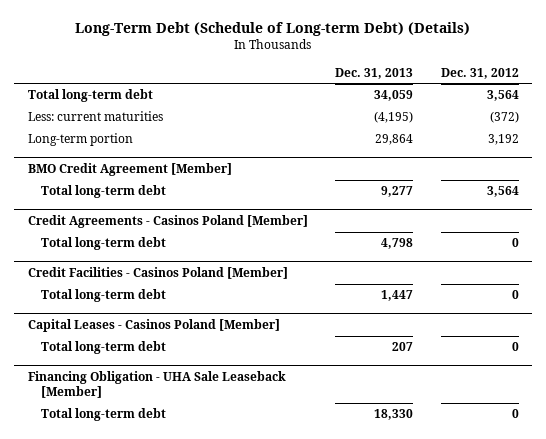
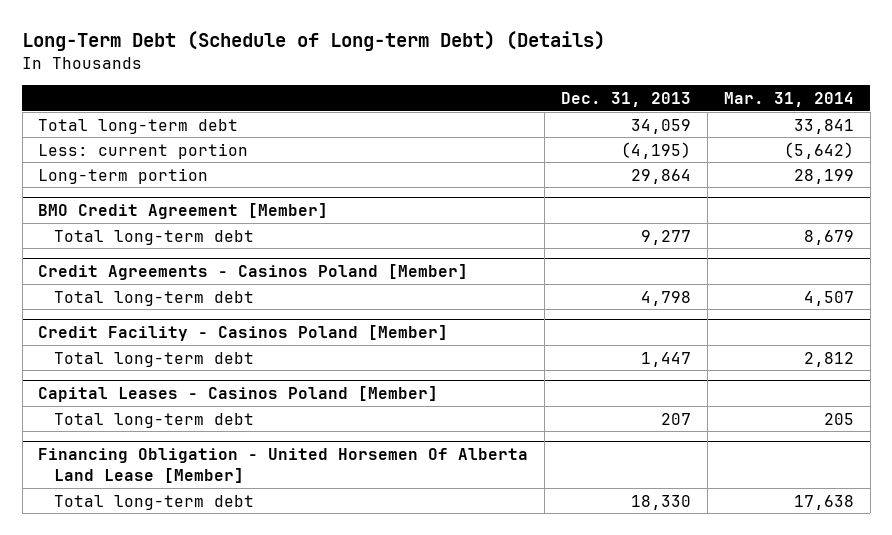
- | Dec. 31, 2013 | Dec. 31, 2012
+ | Dec. 31, 2013 | Mar. 31, 2014
- Less: current maturities | (4,195) | (372)
+ Less: current portion | (4,195) | (5,642)
- Credit Facilities - Casinos Poland [Member]
+ Credit Facility - Casinos Poland [Member]
- Financing Obligation - UHA Sale Leaseback [Member]
+ Financing Obligation - United Horsemen Of Alberta Land Lease [Member]

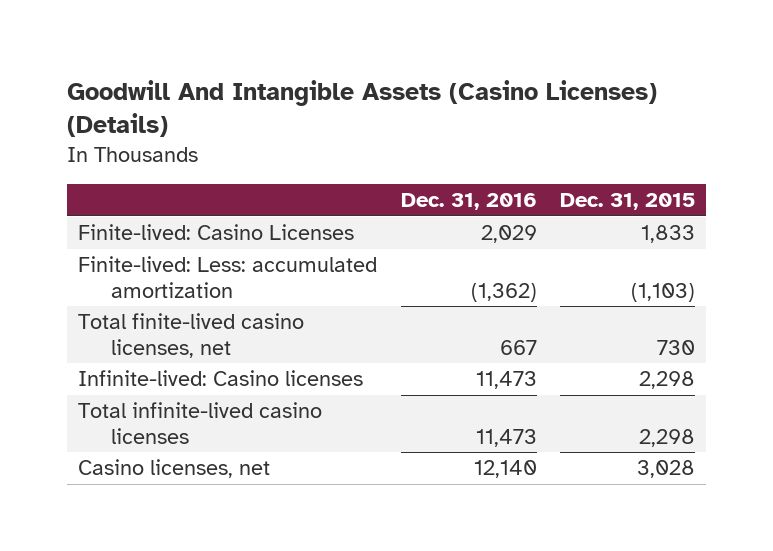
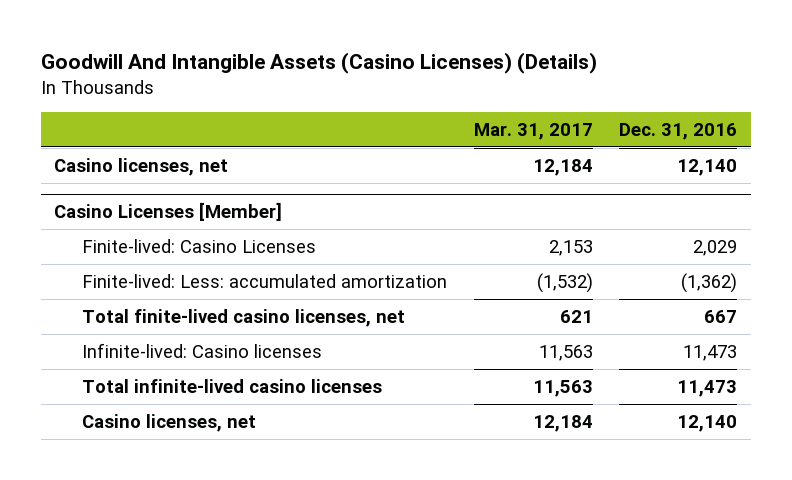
- | Dec. 31, 2016 | Dec. 31, 2015
+ | Mar. 31, 2017 | Dec. 31, 2016
+ Casino licenses, net | 12,184 | 12,140
+ Casino Licenses [Member]

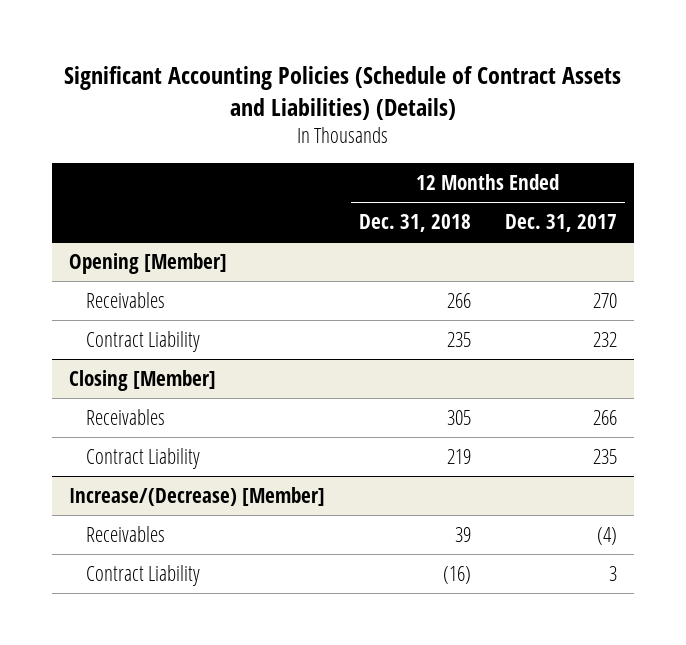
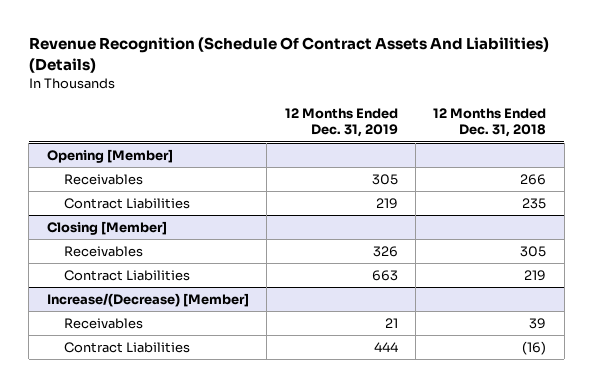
- Significant Accounting Policies (Schedule of Contract Assets and Liabilities) (Details)
+ Revenue Recognition (Schedule Of Contract Assets And Liabilities) (Details)
- | 12 Months Ended Dec. 31, 2018 | 12 Months Ended Dec. 31, 2017
+ | 12 Months Ended Dec. 31, 2019 | 12 Months Ended Dec. 31, 2018
@ Opening [Member]
- Contract Liability | 235 | 232
+ Contract Liabilities | 219 | 235
@ Closing [Member]
- Contract Liability | 219 | 235
+ Contract Liabilities | 663 | 219
@ Increase/(Decrease) [Member]
- Contract Liability | (16) | 3
+ Contract Liabilities | 444 | (16)

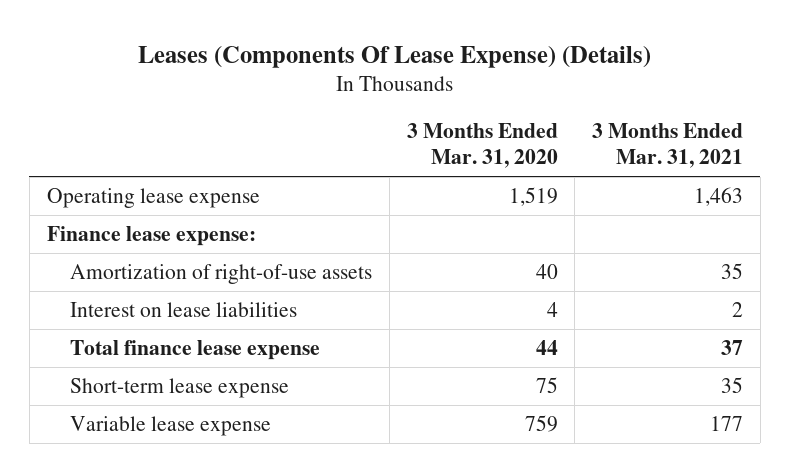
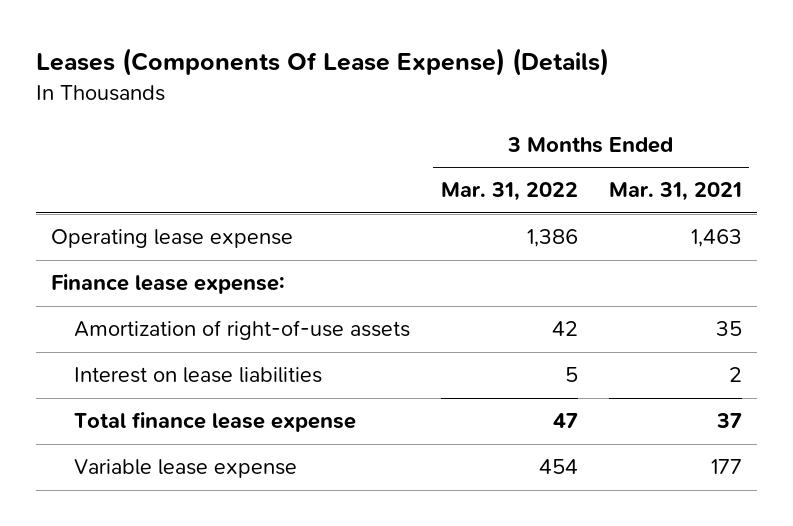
- | 3 Months Ended Mar. 31, 2020 | 3 Months Ended Mar. 31, 2021
+ | 3 Months Ended Mar. 31, 2022 | 3 Months Ended Mar. 31, 2021
- Short-term lease expense | 75 | 35

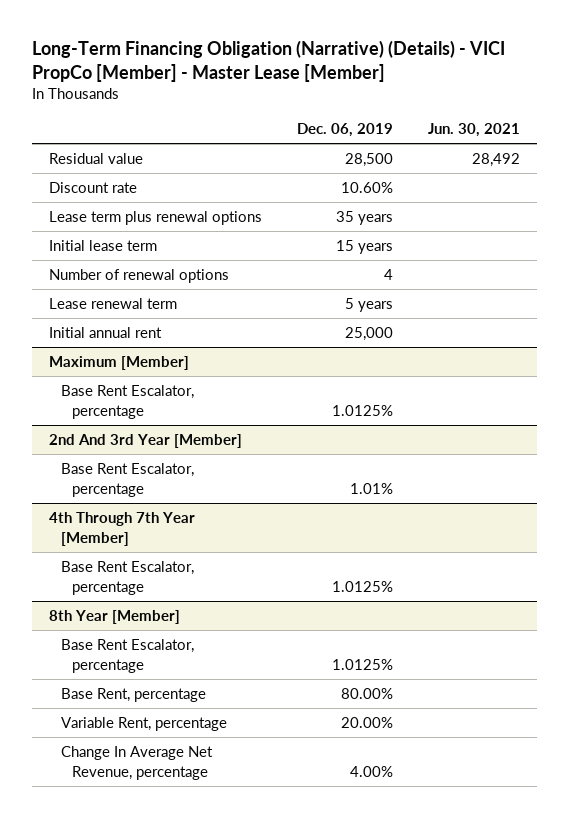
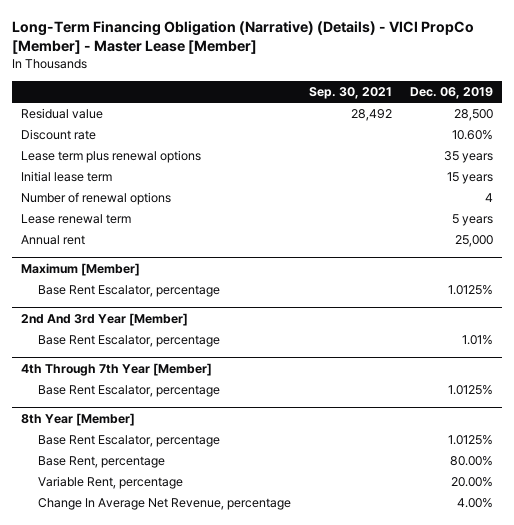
- | Dec. 06, 2019 | Jun. 30, 2021
+ | Sep. 30, 2021 | Dec. 06, 2019
- Initial annual rent | 25,000 |
+ Annual rent | | 25,000

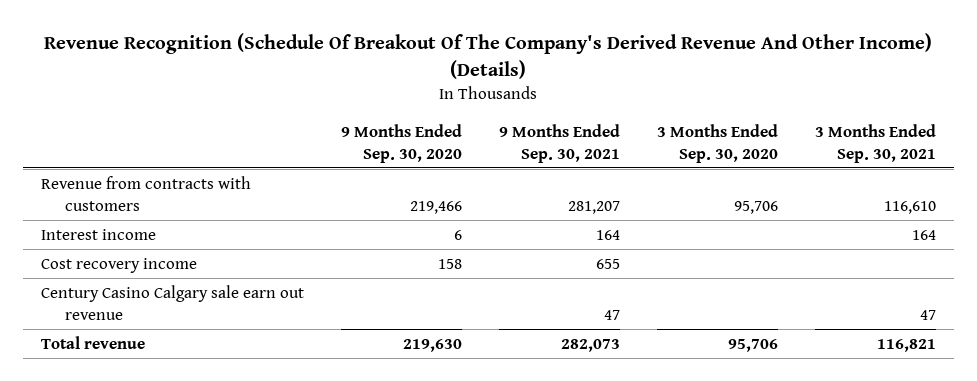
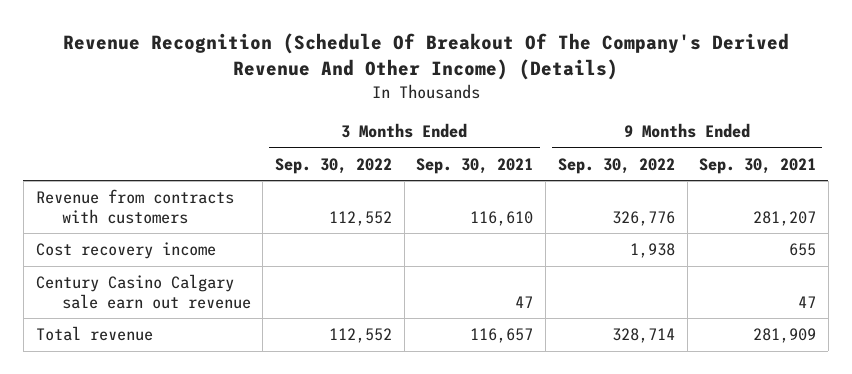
- | 9 Months Ended Sep. 30, 2020 | 9 Months Ended Sep. 30, 2021 | 3 Months Ended Sep. 30, 2020 | 3 Months Ended Sep. 30, 2021
+ | 3 Months Ended Sep. 30, 2022 | 3 Months Ended Sep. 30, 2021 | 9 Months Ended Sep. 30, 2022 | 9 Months Ended Sep. 30, 2021
- Interest income | 6 | 164 | | 164
- Total revenue | 219,630 | 282,073 | 95,706 | 116,821
+ Total revenue | 112,552 | 116,657 | 328,714 | 281,909

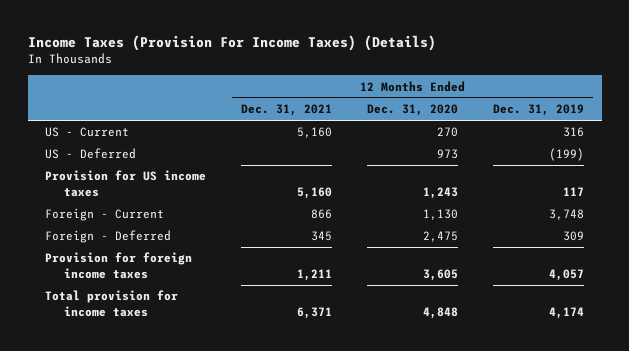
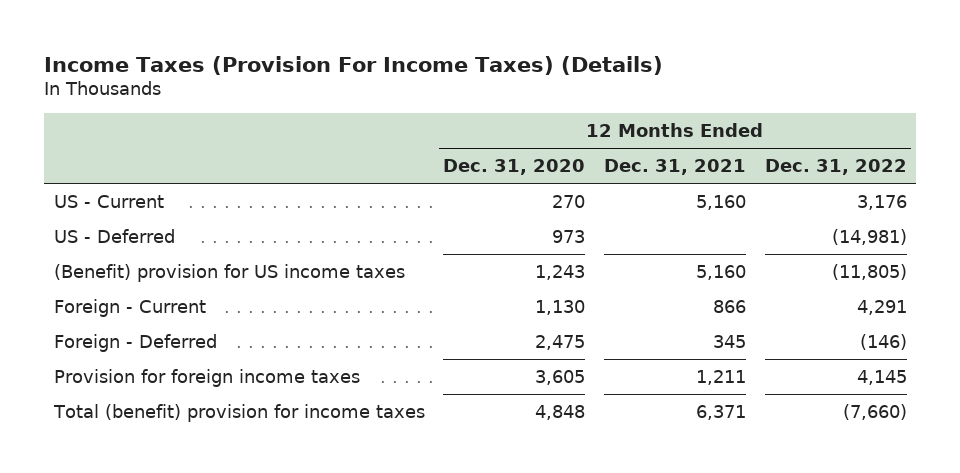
- | 12 Months Ended Dec. 31, 2021 | 12 Months Ended Dec. 31, 2020 | 12 Months Ended Dec. 31, 2019
+ | 12 Months Ended Dec. 31, 2020 | 12 Months Ended Dec. 31, 2021 | 12 Months Ended Dec. 31, 2022
- Provision for US income taxes | 5,160 | 1,243 | 117
+ (Benefit) provision for US income taxes | 1,243 | 5,160 | (11,805)
- Total provision for income taxes | 6,371 | 4,848 | 4,174
+ Total (benefit) provision for income taxes | 4,848 | 6,371 | (7,660)

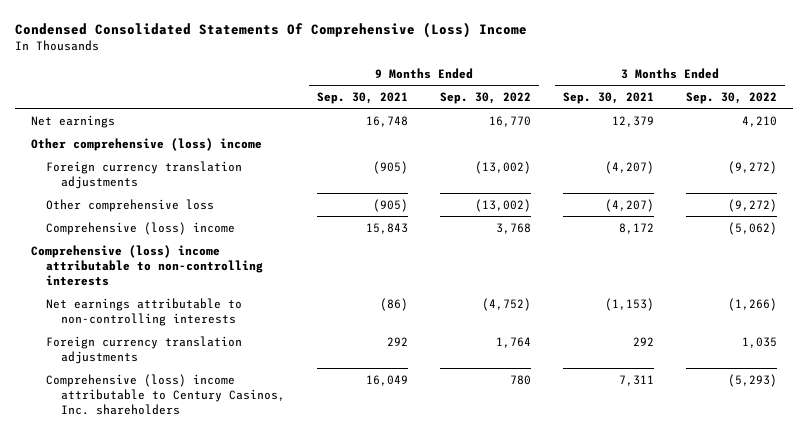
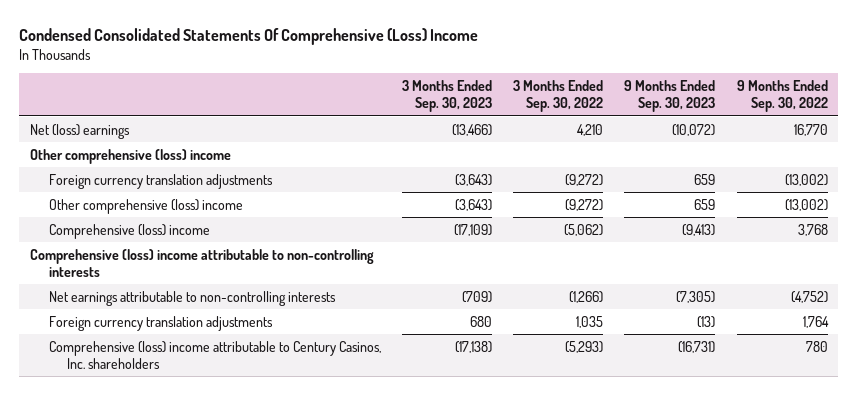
- | 9 Months Ended Sep. 30, 2021 | 9 Months Ended Sep. 30, 2022 | 3 Months Ended Sep. 30, 2021 | 3 Months Ended Sep. 30, 2022
+ | 3 Months Ended Sep. 30, 2023 | 3 Months Ended Sep. 30, 2022 | 9 Months Ended Sep. 30, 2023 | 9 Months Ended Sep. 30, 2022
- Net earnings | 16,748 | 16,770 | 12,379 | 4,210
+ Net (loss) earnings | (13,466) | 4,210 | (10,072) | 16,770
- Other comprehensive loss | (905) | (13,002) | (4,207) | (9,272)
+ Other comprehensive (loss) income | (3,643) | (9,272) | 659 | (13,002)

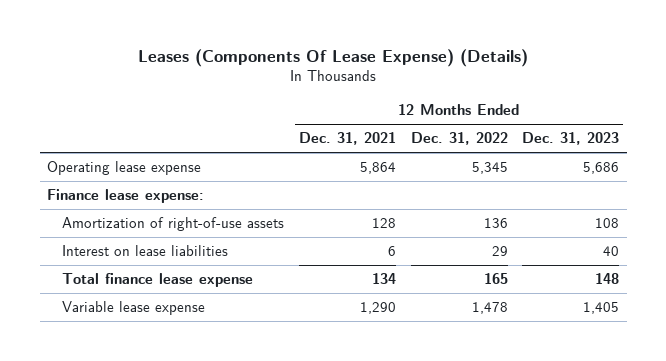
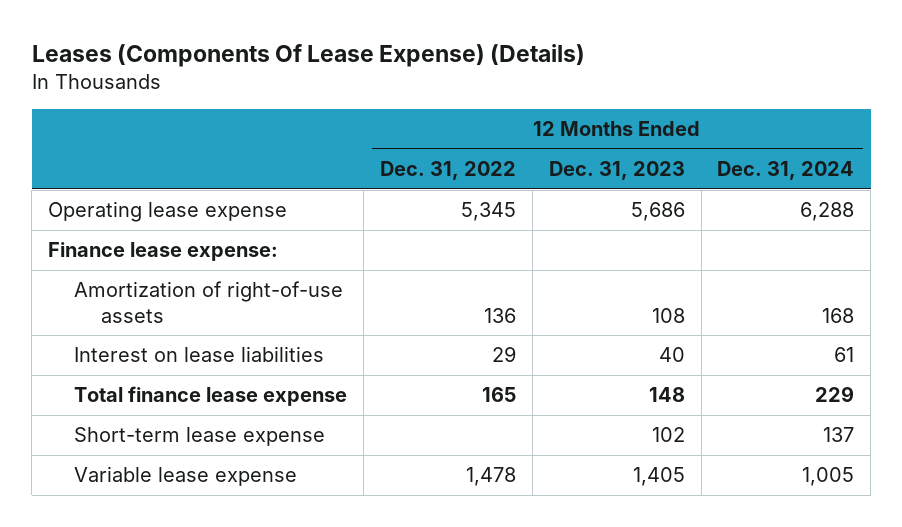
- | 12 Months Ended Dec. 31, 2021 | 12 Months Ended Dec. 31, 2022 | 12 Months Ended Dec. 31, 2023
+ | 12 Months Ended Dec. 31, 2022 | 12 Months Ended Dec. 31, 2023 | 12 Months Ended Dec. 31, 2024
+ Short-term lease expense | | 102 | 137

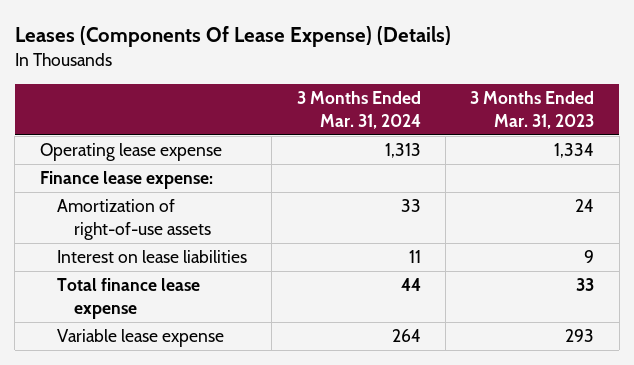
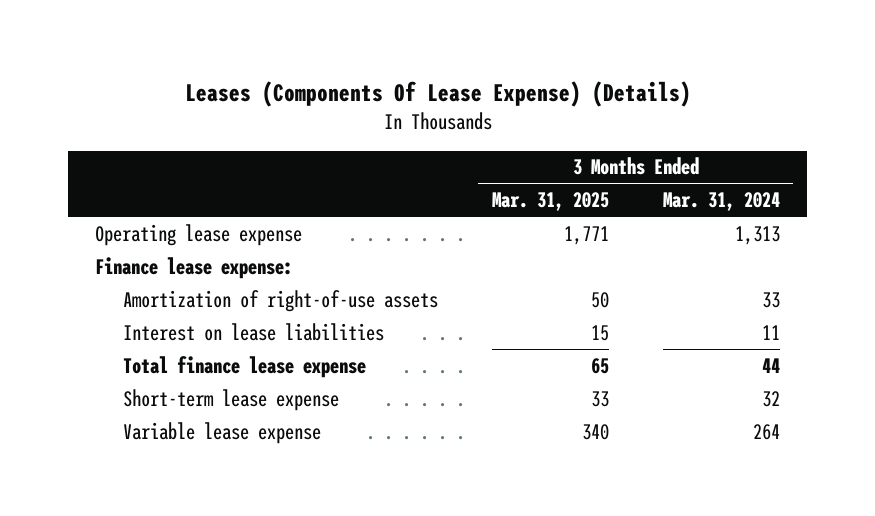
- | 3 Months Ended Mar. 31, 2024 | 3 Months Ended Mar. 31, 2023
+ | 3 Months Ended Mar. 31, 2025 | 3 Months Ended Mar. 31, 2024
+ Short-term lease expense | 33 | 32

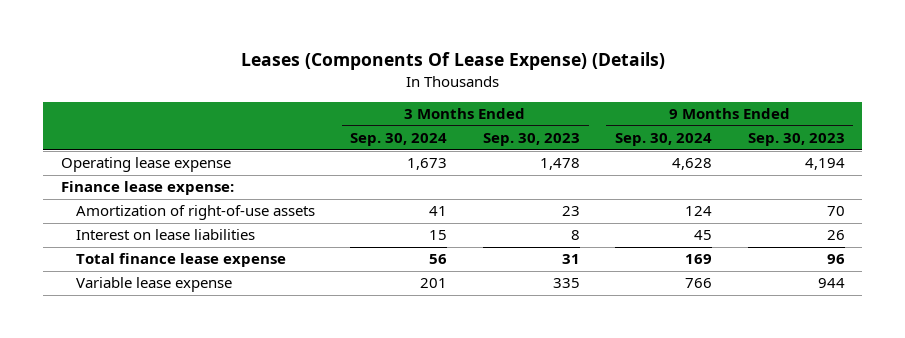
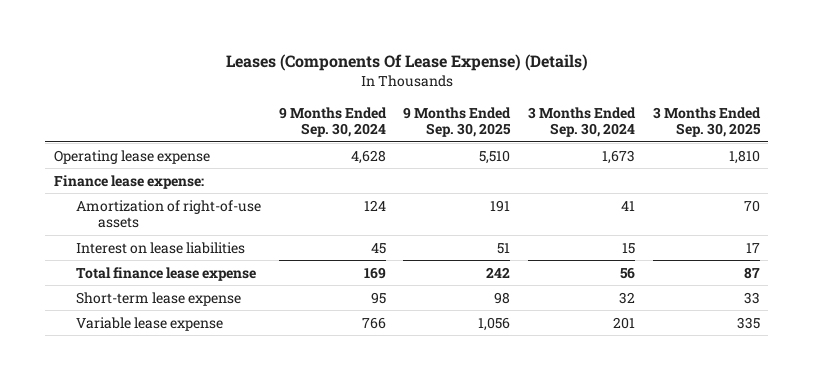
- | 3 Months Ended Sep. 30, 2024 | 3 Months Ended Sep. 30, 2023 | 9 Months Ended Sep. 30, 2024 | 9 Months Ended Sep. 30, 2023
+ | 9 Months Ended Sep. 30, 2024 | 9 Months Ended Sep. 30, 2025 | 3 Months Ended Sep. 30, 2024 | 3 Months Ended Sep. 30, 2025
+ Short-term lease expense | 95 | 98 | 32 | 33

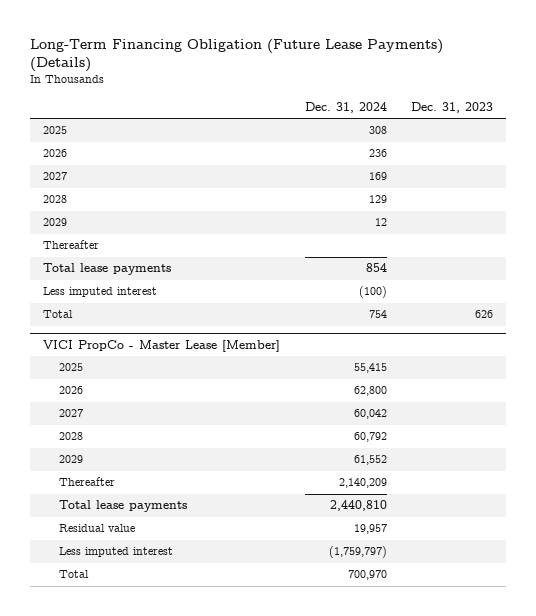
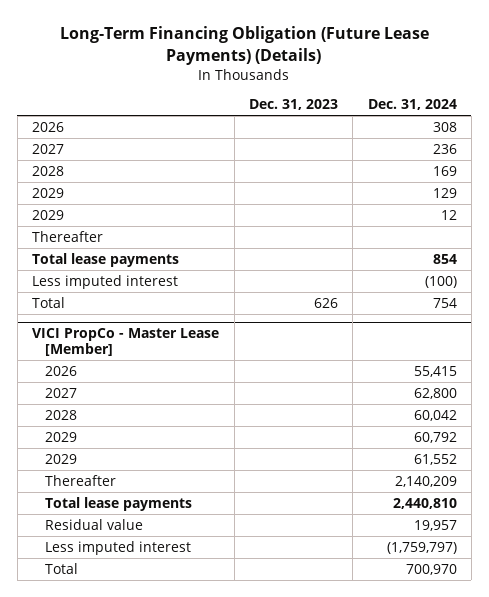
- | Dec. 31, 2024 | Dec. 31, 2023
+ | Dec. 31, 2023 | Dec. 31, 2024
- 2025 | 308 |
- 2026 | 236 |
- 2027 | 169 |
- 2028 | 129 |
+ 2026 | | 308
+ 2027 | | 236
+ 2028 | | 169
+ 2029 | | 129
@ VICI PropCo - Master Lease [Member]
- 2025 | 55,415 |
- 2026 | 62,800 |
- 2027 | 60,042 |
- 2028 | 60,792 |
+ 2026 | | 55,415
+ 2027 | | 62,800
+ 2028 | | 60,042
+ 2029 | | 60,792

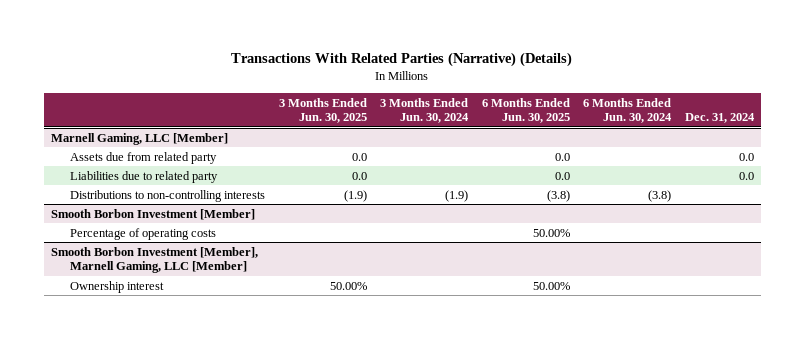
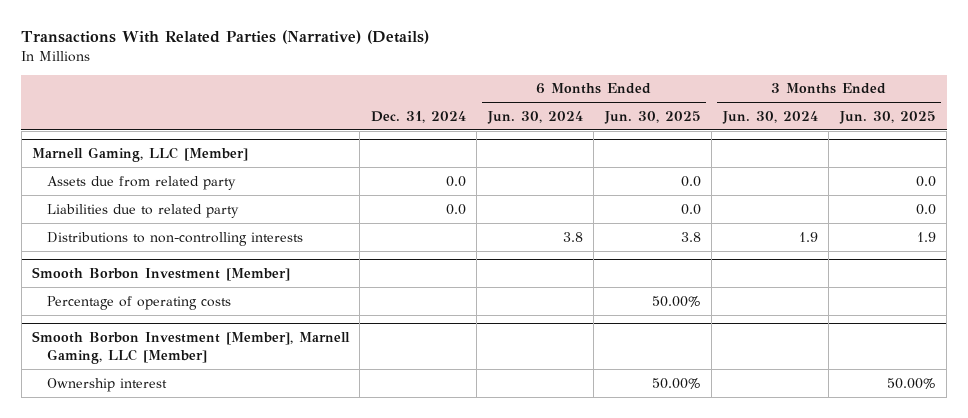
- | 3 Months Ended Jun. 30, 2025 | 3 Months Ended Jun. 30, 2024 | 6 Months Ended Jun. 30, 2025 | 6 Months Ended Jun. 30, 2024 | Dec. 31, 2024
+ | Dec. 31, 2024 | 6 Months Ended Jun. 30, 2024 | 6 Months Ended Jun. 30, 2025 | 3 Months Ended Jun. 30, 2024 | 3 Months Ended Jun. 30, 2025
@ Marnell Gaming, LLC [Member]
- Distributions to non-controlling interests | (1.9) | (1.9) | (3.8) | (3.8) |
+ Distributions to non-controlling interests | | 3.8 | 3.8 | 1.9 | 1.9

